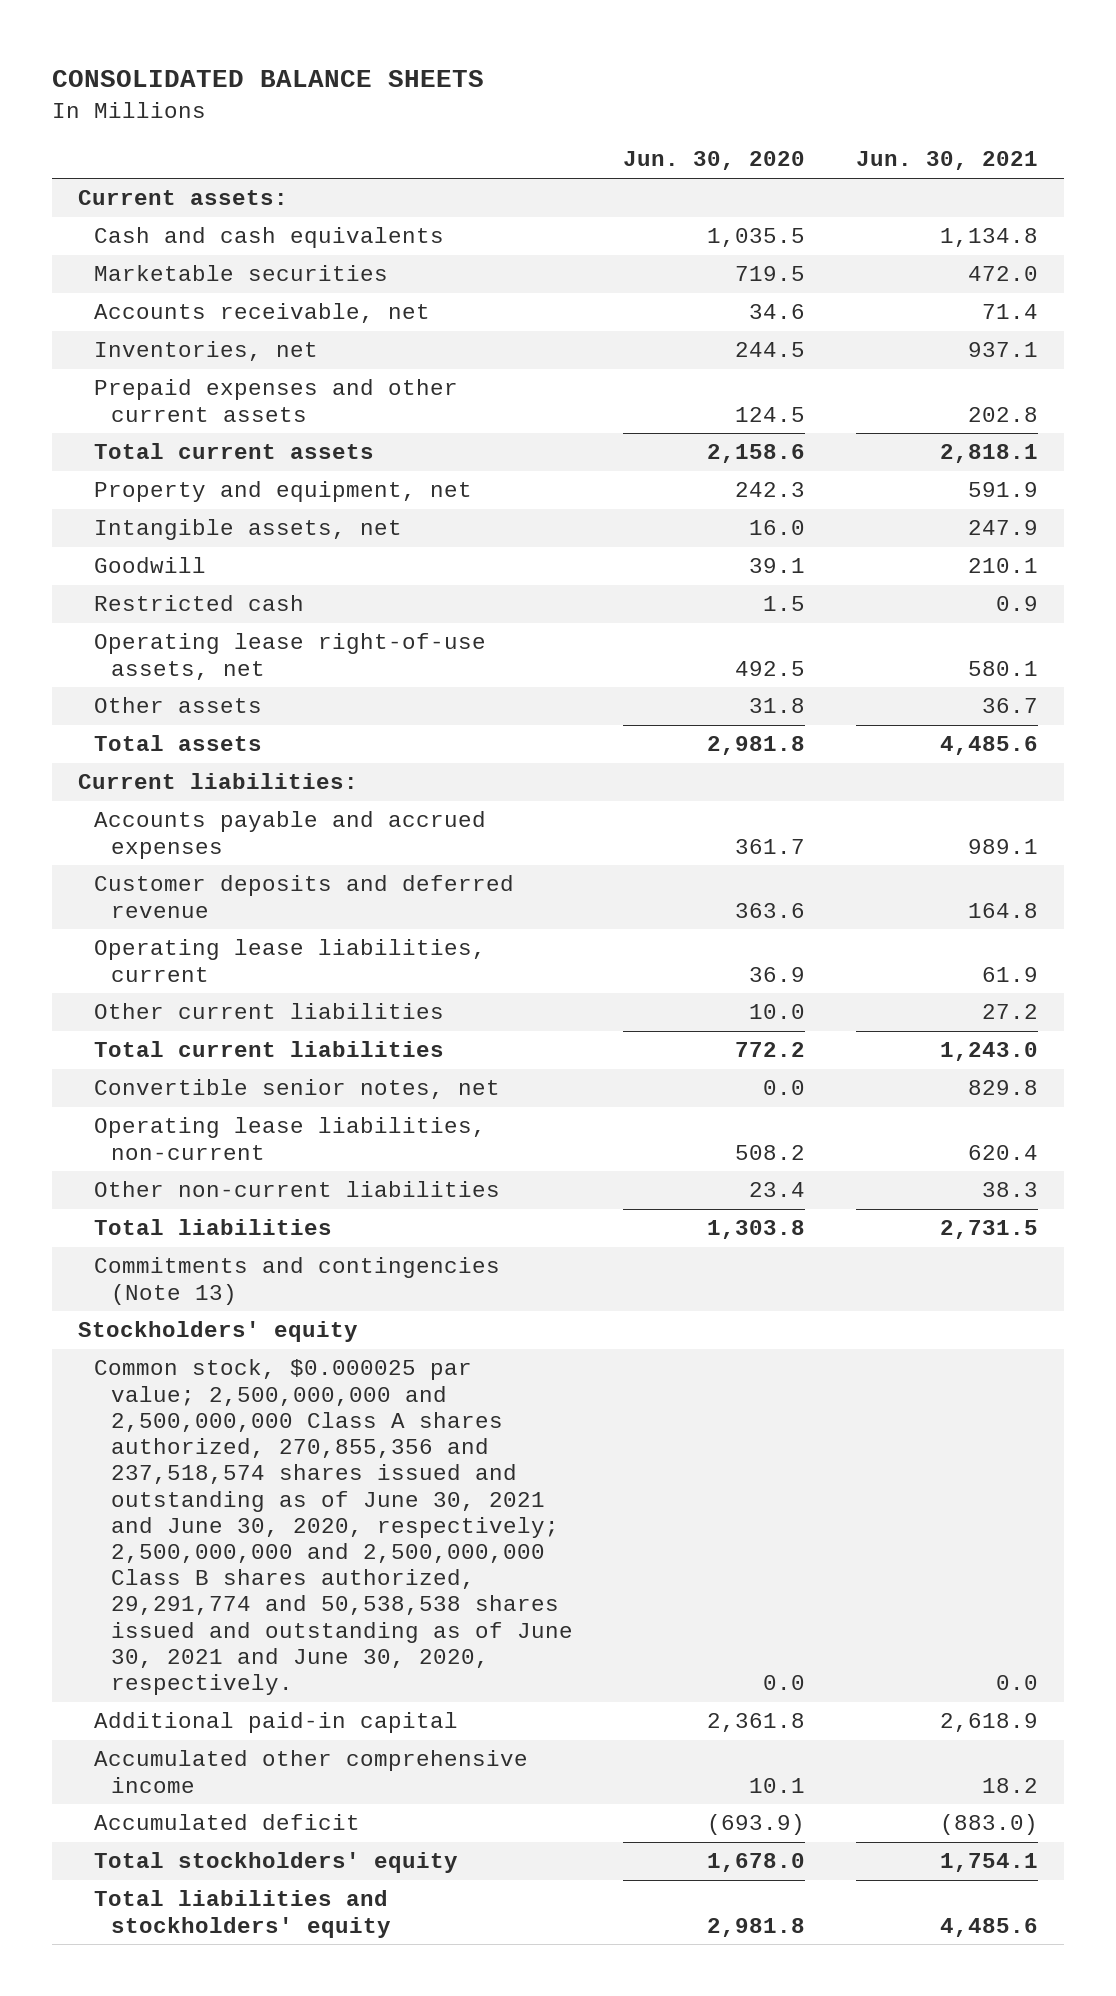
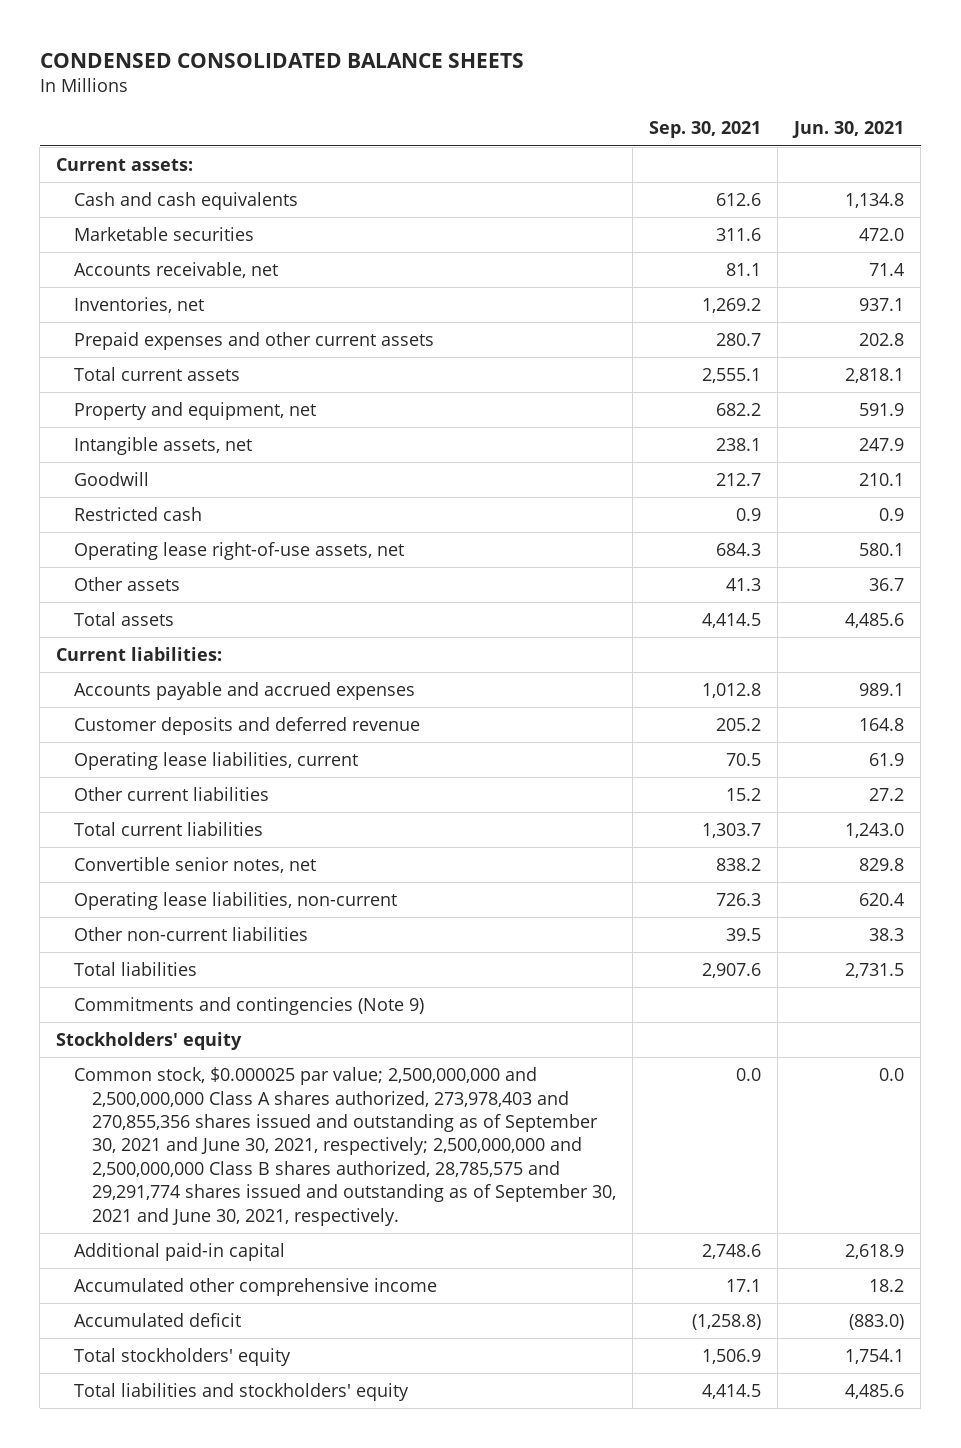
- CONSOLIDATED BALANCE SHEETS
+ CONDENSED CONSOLIDATED BALANCE SHEETS
- | Jun. 30, 2020 | Jun. 30, 2021
+ | Sep. 30, 2021 | Jun. 30, 2021
- Commitments and contingencies (Note 13)
+ Commitments and contingencies (Note 9)
- Common stock, $0.000025 par value; 2,500,000,000 and 2,500,000,000 Class A shares authorized, 270,855,356 and 237,518,574 shares issued and outstanding as of June 30, 2021 and June 30, 2020, respectively; 2,500,000,000 and 2,500,000,000 Class B shares authorized, 29,291,774 and 50,538,538 shares issued and outstanding as of June 30, 2021 and June 30, 2020, respectively. | 0.0 | 0.0
+ Common stock, $0.000025 par value; 2,500,000,000 and 2,500,000,000 Class A shares authorized, 273,978,403 and 270,855,356 shares issued and outstanding as of September 30, 2021 and June 30, 2021, respectively; 2,500,000,000 and 2,500,000,000 Class B shares authorized, 28,785,575 and 29,291,774 shares issued and outstanding as of September 30, 2021 and June 30, 2021, respectively. | 0.0 | 0.0

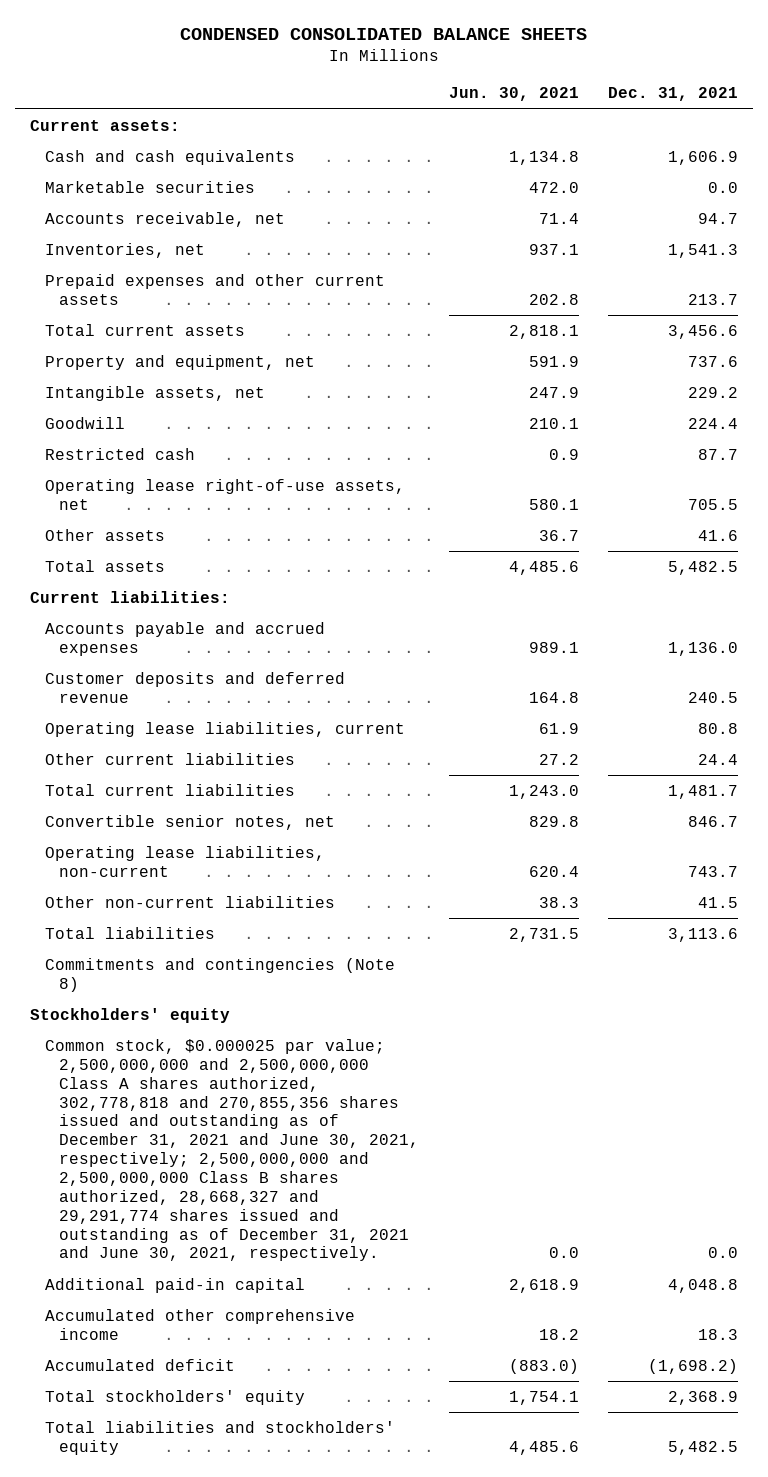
- | Sep. 30, 2021 | Jun. 30, 2021
+ | Jun. 30, 2021 | Dec. 31, 2021
- Commitments and contingencies (Note 9)
+ Commitments and contingencies (Note 8)
- Common stock, $0.000025 par value; 2,500,000,000 and 2,500,000,000 Class A shares authorized, 273,978,403 and 270,855,356 shares issued and outstanding as of September 30, 2021 and June 30, 2021, respectively; 2,500,000,000 and 2,500,000,000 Class B shares authorized, 28,785,575 and 29,291,774 shares issued and outstanding as of September 30, 2021 and June 30, 2021, respectively. | 0.0 | 0.0
+ Common stock, $0.000025 par value; 2,500,000,000 and 2,500,000,000 Class A shares authorized, 302,778,818 and 270,855,356 shares issued and outstanding as of December 31, 2021 and June 30, 2021, respectively; 2,500,000,000 and 2,500,000,000 Class B shares authorized, 28,668,327 and 29,291,774 shares issued and outstanding as of December 31, 2021 and June 30, 2021, respectively. | 0.0 | 0.0

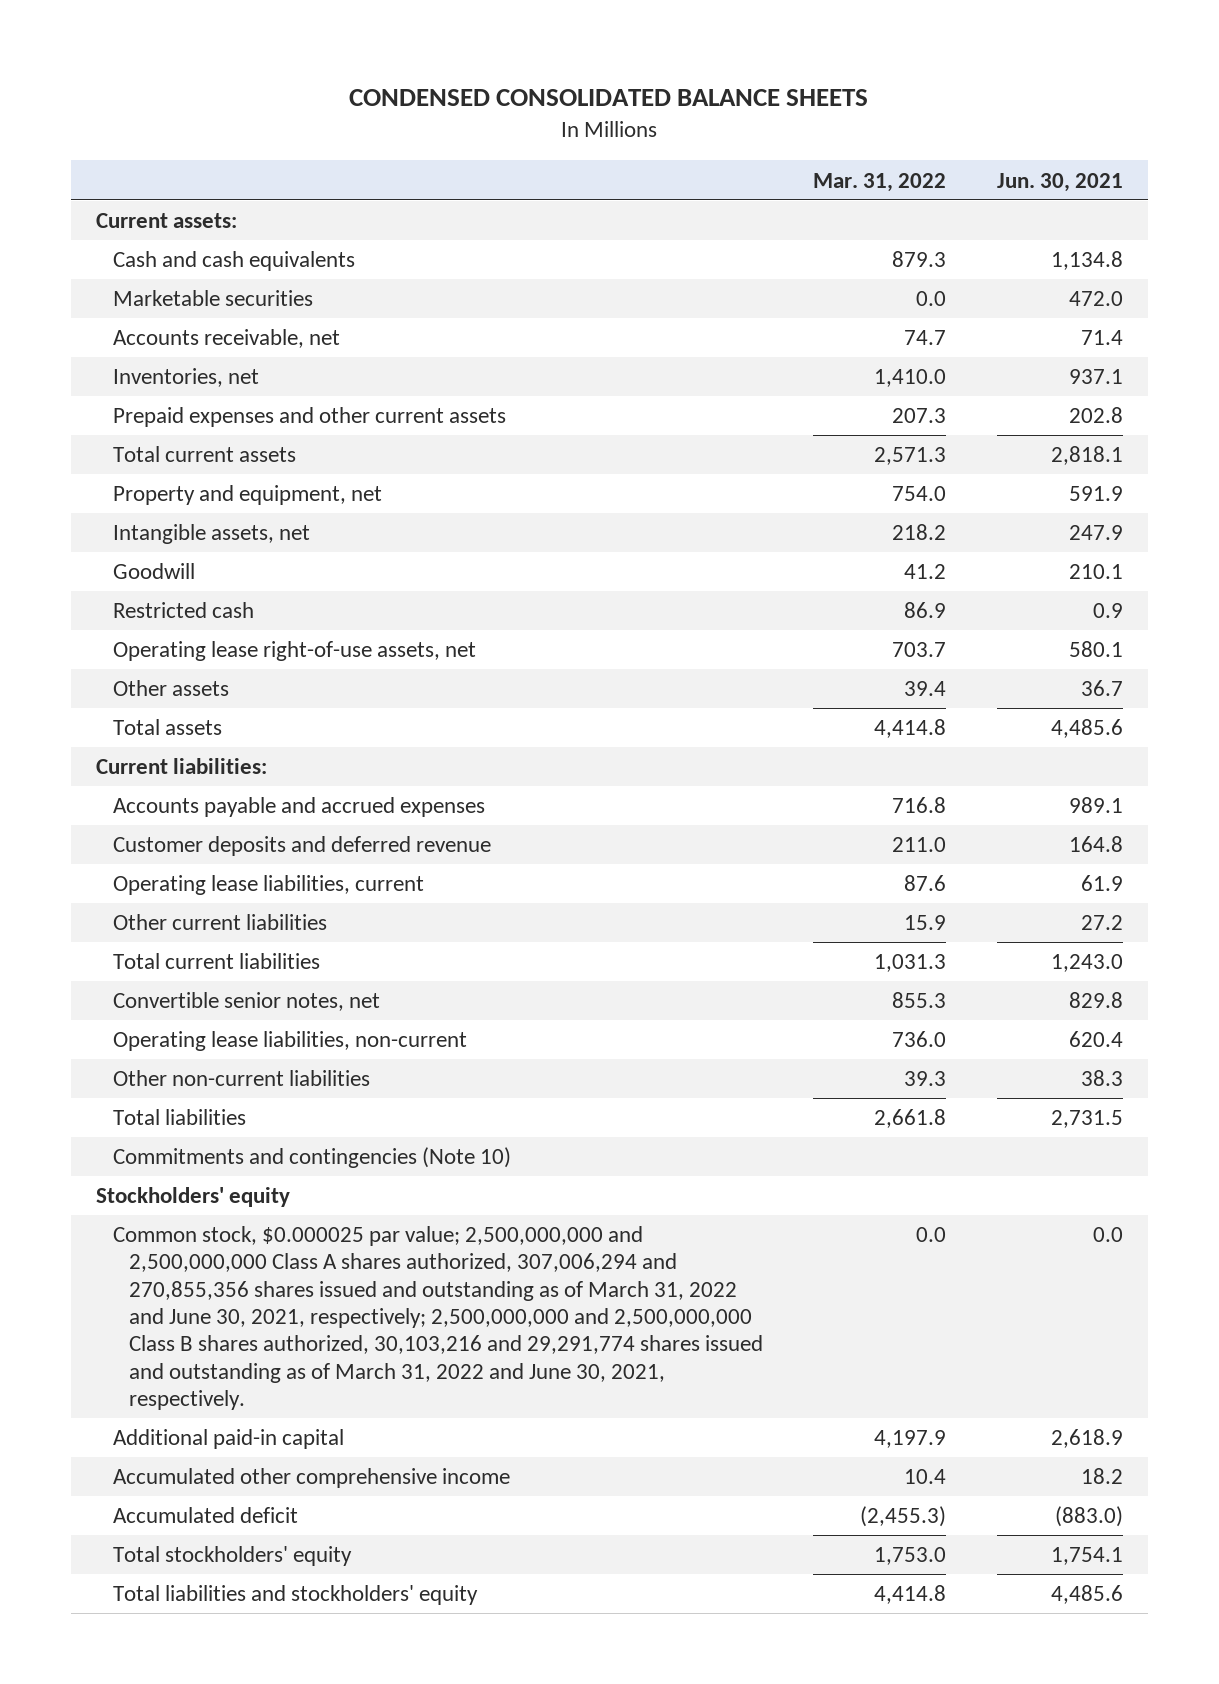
- | Jun. 30, 2021 | Dec. 31, 2021
+ | Mar. 31, 2022 | Jun. 30, 2021
- Commitments and contingencies (Note 8)
+ Commitments and contingencies (Note 10)
- Common stock, $0.000025 par value; 2,500,000,000 and 2,500,000,000 Class A shares authorized, 302,778,818 and 270,855,356 shares issued and outstanding as of December 31, 2021 and June 30, 2021, respectively; 2,500,000,000 and 2,500,000,000 Class B shares authorized, 28,668,327 and 29,291,774 shares issued and outstanding as of December 31, 2021 and June 30, 2021, respectively. | 0.0 | 0.0
+ Common stock, $0.000025 par value; 2,500,000,000 and 2,500,000,000 Class A shares authorized, 307,006,294 and 270,855,356 shares issued and outstanding as of March 31, 2022 and June 30, 2021, respectively; 2,500,000,000 and 2,500,000,000 Class B shares authorized, 30,103,216 and 29,291,774 shares issued and outstanding as of March 31, 2022 and June 30, 2021, respectively. | 0.0 | 0.0

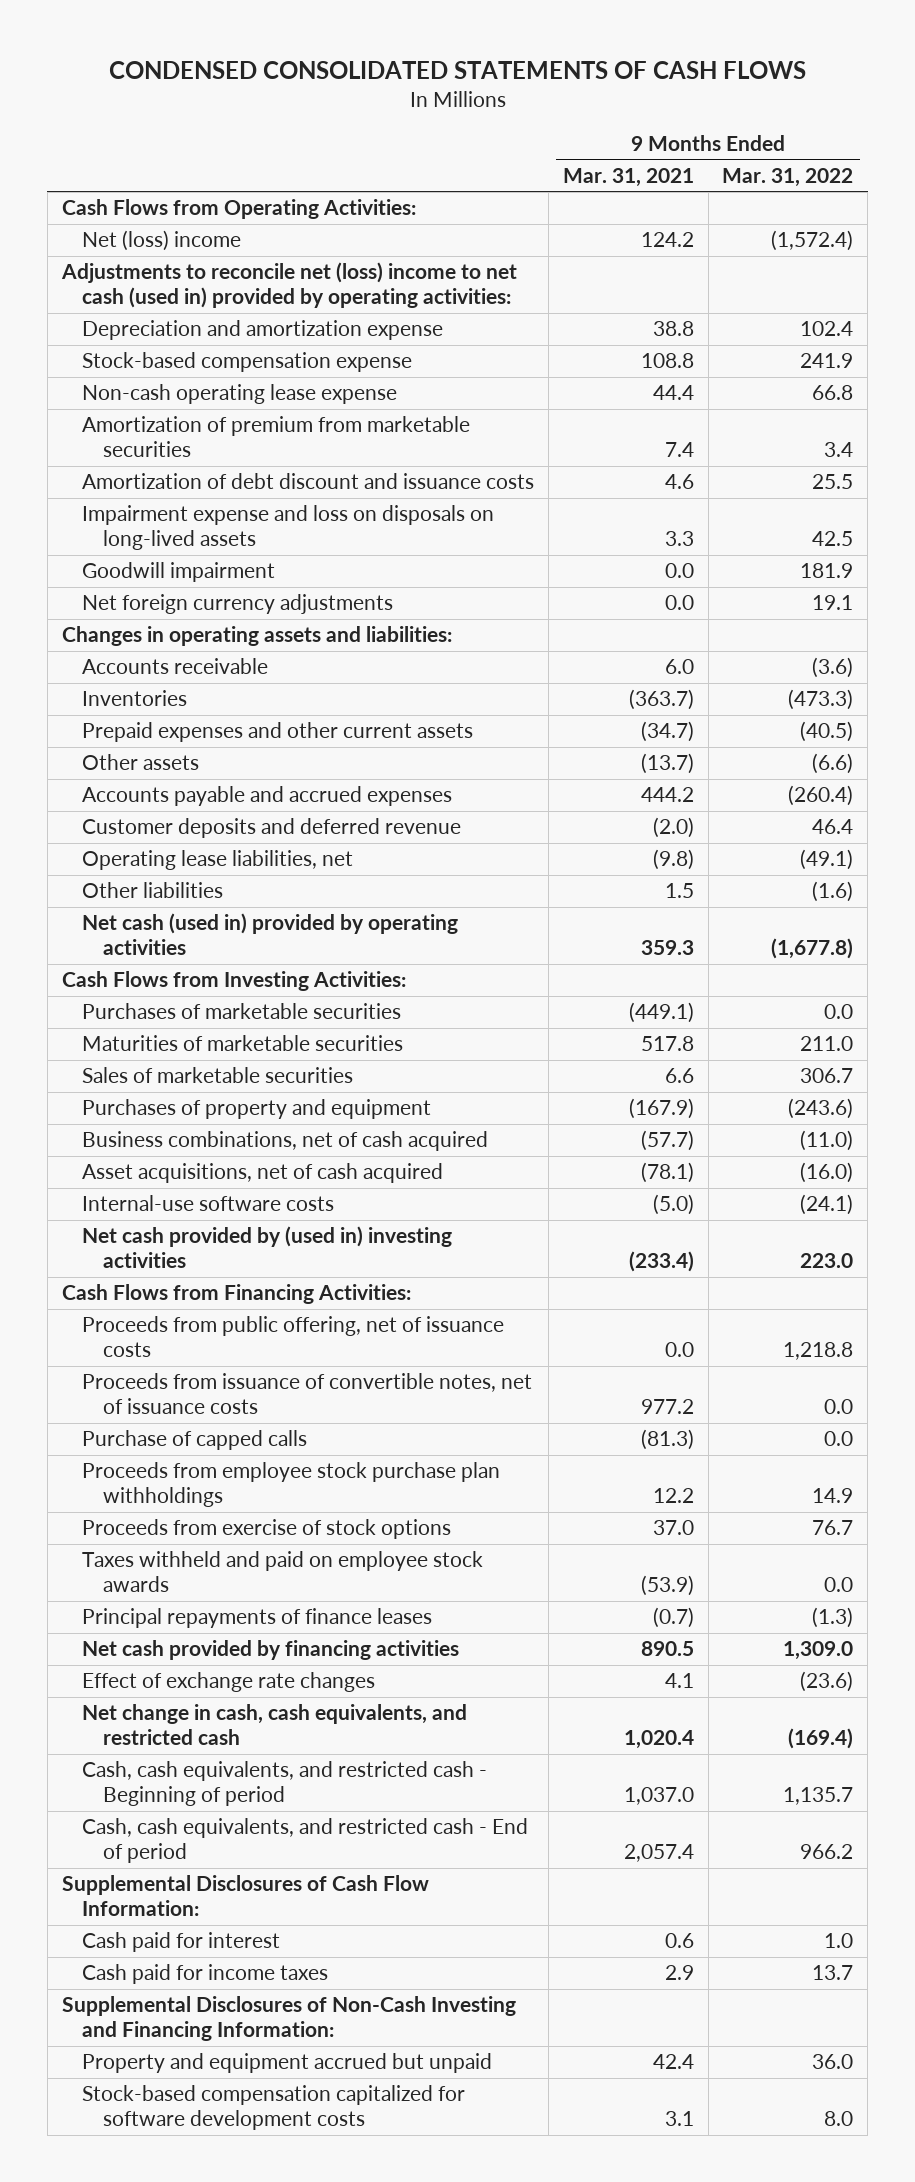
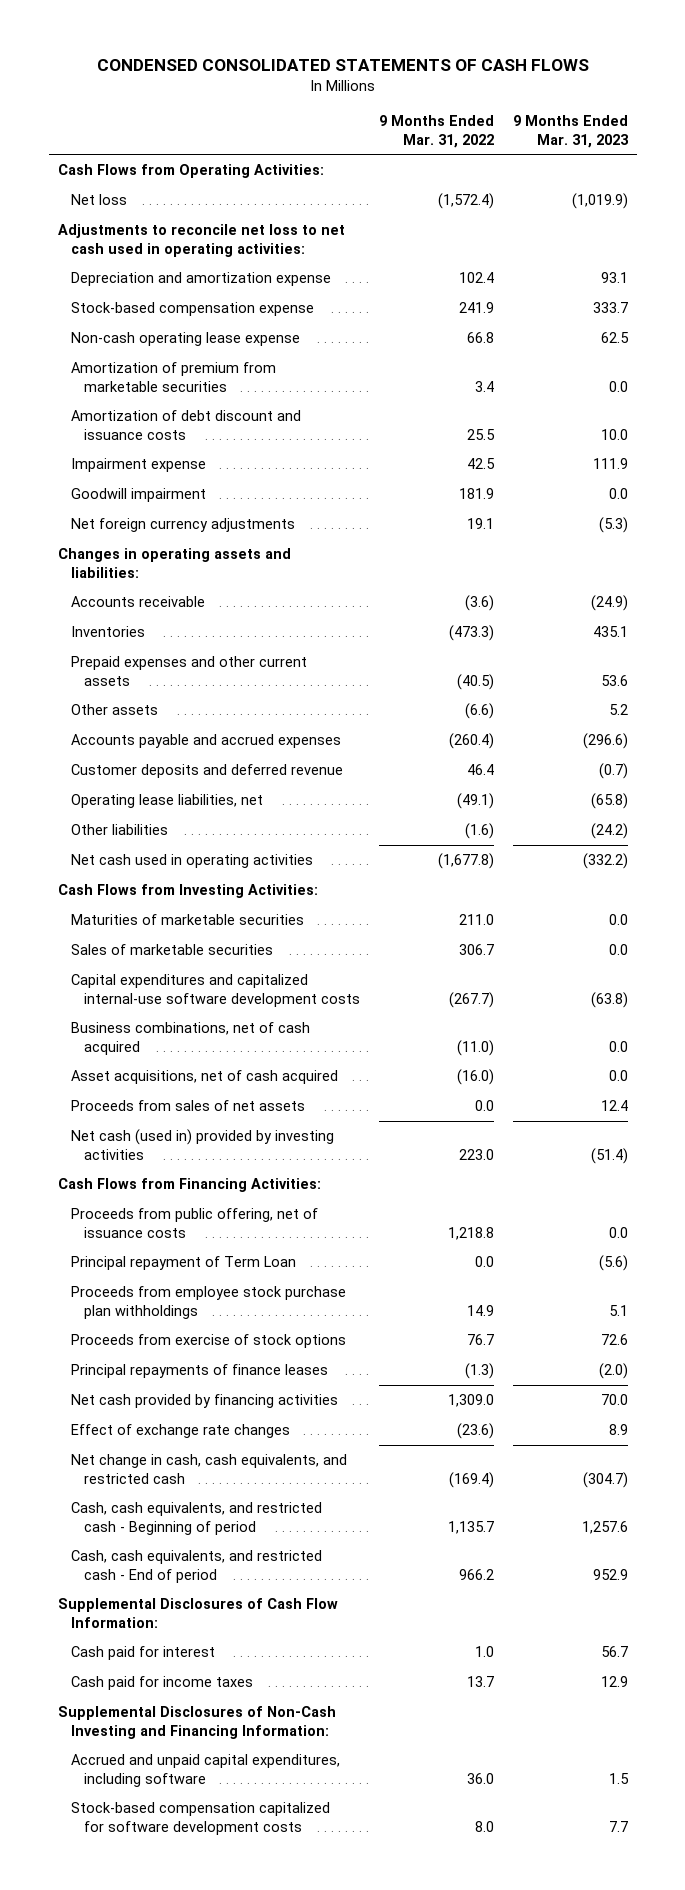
- | 9 Months Ended Mar. 31, 2021 | 9 Months Ended Mar. 31, 2022
+ | 9 Months Ended Mar. 31, 2022 | 9 Months Ended Mar. 31, 2023
- Net (loss) income | 124.2 | (1,572.4)
- Adjustments to reconcile net (loss) income to net cash (used in) provided by operating activities:
+ Net loss | (1,572.4) | (1,019.9)
+ Adjustments to reconcile net loss to net cash used in operating activities:
- Impairment expense and loss on disposals on long-lived assets | 3.3 | 42.5
+ Impairment expense | 42.5 | 111.9
- Net cash (used in) provided by operating activities | 359.3 | (1,677.8)
+ Net cash used in operating activities | (1,677.8) | (332.2)
- Purchases of marketable securities | (449.1) | 0.0
- Purchases of property and equipment | (167.9) | (243.6)
+ Capital expenditures and capitalized internal-use software development costs | (267.7) | (63.8)
- Internal-use software costs | (5.0) | (24.1)
- Net cash provided by (used in) investing activities | (233.4) | 223.0
+ Proceeds from sales of net assets | 0.0 | 12.4
+ Net cash (used in) provided by investing activities | 223.0 | (51.4)
- Proceeds from issuance of convertible notes, net of issuance costs | 977.2 | 0.0
- Purchase of capped calls | (81.3) | 0.0
+ Principal repayment of Term Loan | 0.0 | (5.6)
- Taxes withheld and paid on employee stock awards | (53.9) | 0.0
- Property and equipment accrued but unpaid | 42.4 | 36.0
+ Accrued and unpaid capital expenditures, including software | 36.0 | 1.5

